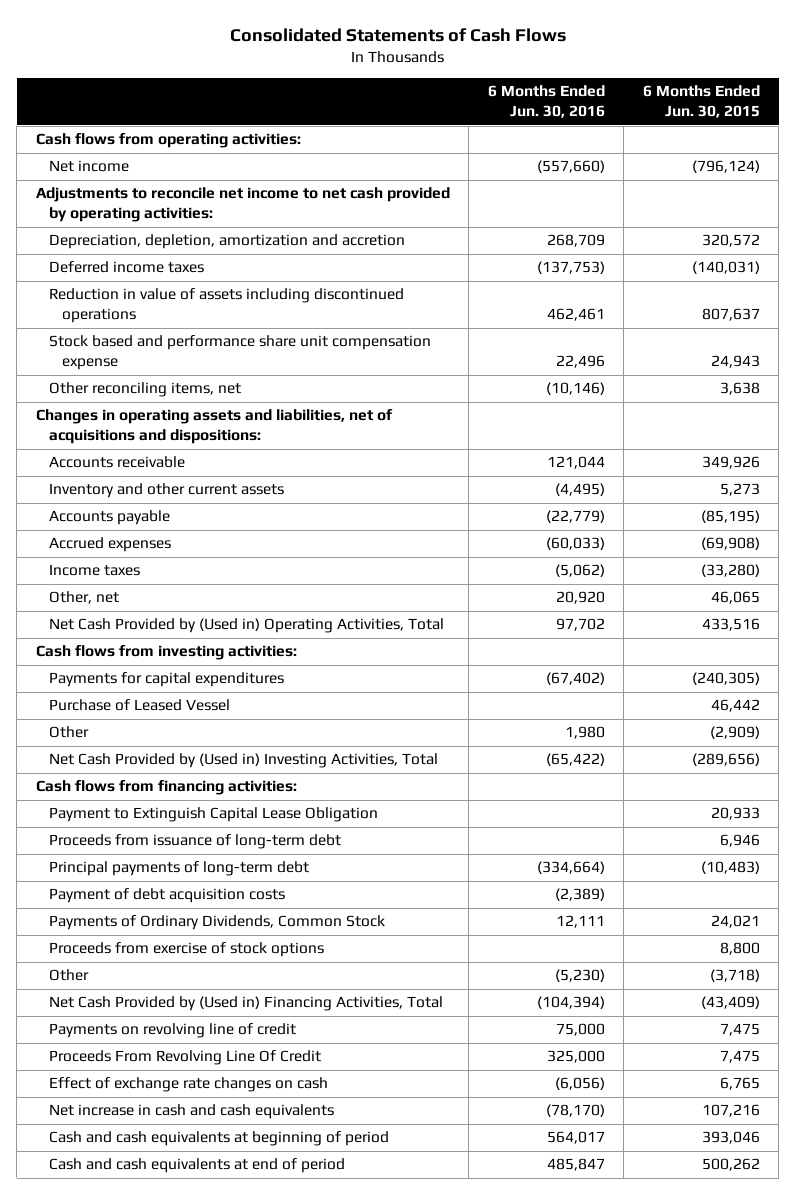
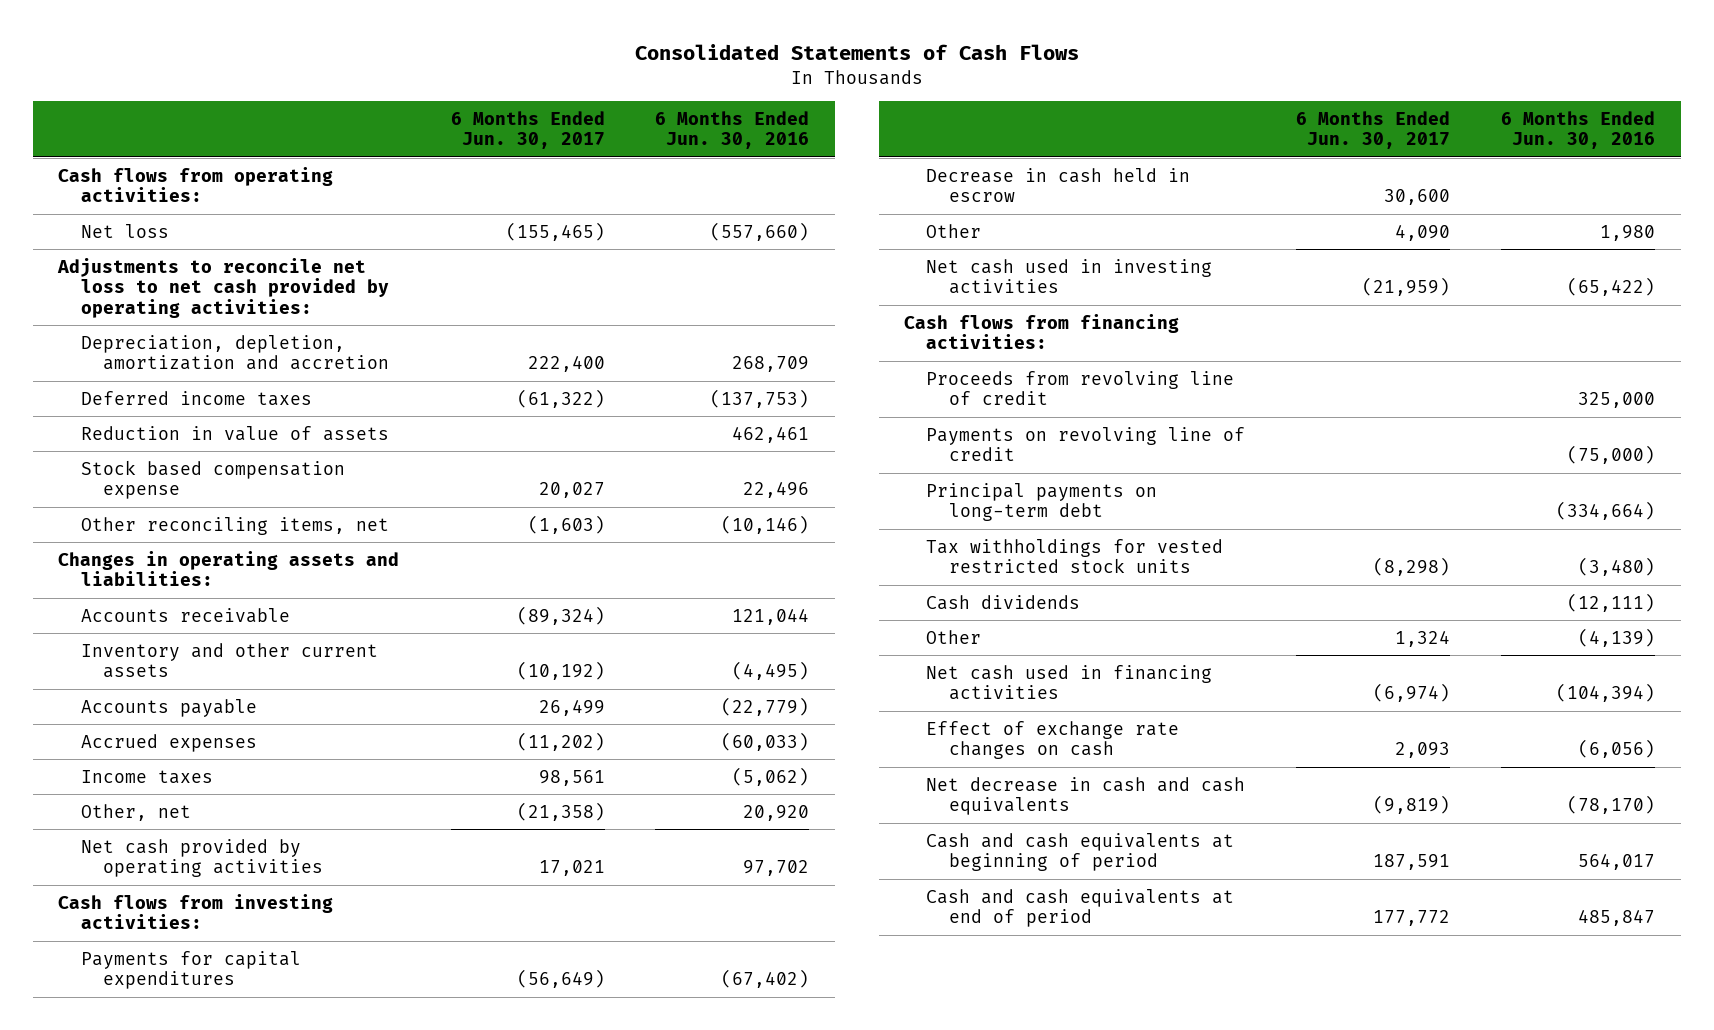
- | 6 Months Ended Jun. 30, 2016 | 6 Months Ended Jun. 30, 2015
+ | 6 Months Ended Jun. 30, 2017 | 6 Months Ended Jun. 30, 2016
- Net income | (557,660) | (796,124)
- Adjustments to reconcile net income to net cash provided by operating activities:
+ Net loss | (155,465) | (557,660)
+ Adjustments to reconcile net loss to net cash provided by operating activities:
- Reduction in value of assets including discontinued operations | 462,461 | 807,637
- Stock based and performance share unit compensation expense | 22,496 | 24,943
+ Reduction in value of assets | | 462,461
+ Stock based compensation expense | 20,027 | 22,496
- Changes in operating assets and liabilities, net of acquisitions and dispositions:
+ Changes in operating assets and liabilities:
- Net Cash Provided by (Used in) Operating Activities, Total | 97,702 | 433,516
+ Net cash provided by operating activities | 17,021 | 97,702
- Purchase of Leased Vessel | | 46,442
+ Decrease in cash held in escrow | 30,600 |
- Net Cash Provided by (Used in) Investing Activities, Total | (65,422) | (289,656)
+ Net cash used in investing activities | (21,959) | (65,422)
- Payment to Extinguish Capital Lease Obligation | | 20,933
- Proceeds from issuance of long-term debt | | 6,946
- Principal payments of long-term debt | (334,664) | (10,483)
- Payment of debt acquisition costs | (2,389) |
- Payments of Ordinary Dividends, Common Stock | 12,111 | 24,021
- Proceeds from exercise of stock options | | 8,800
- Other | (5,230) | (3,718)
- Net Cash Provided by (Used in) Financing Activities, Total | (104,394) | (43,409)
- Payments on revolving line of credit | 75,000 | 7,475
- Proceeds From Revolving Line Of Credit | 325,000 | 7,475
+ Proceeds from revolving line of credit | | 325,000
+ Payments on revolving line of credit | | (75,000)
+ Principal payments on long-term debt | | (334,664)
+ Tax withholdings for vested restricted stock units | (8,298) | (3,480)
+ Cash dividends | | (12,111)
+ Other | 1,324 | (4,139)
+ Net cash used in financing activities | (6,974) | (104,394)
- Net increase in cash and cash equivalents | (78,170) | 107,216
+ Net decrease in cash and cash equivalents | (9,819) | (78,170)

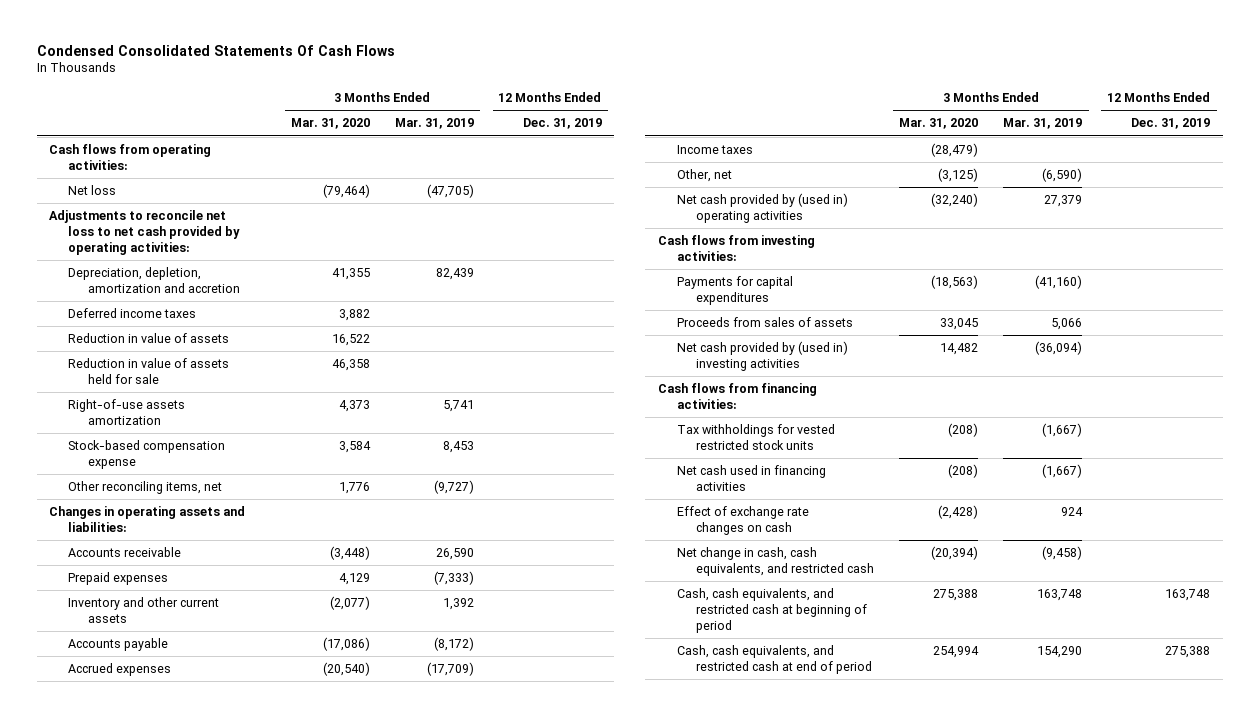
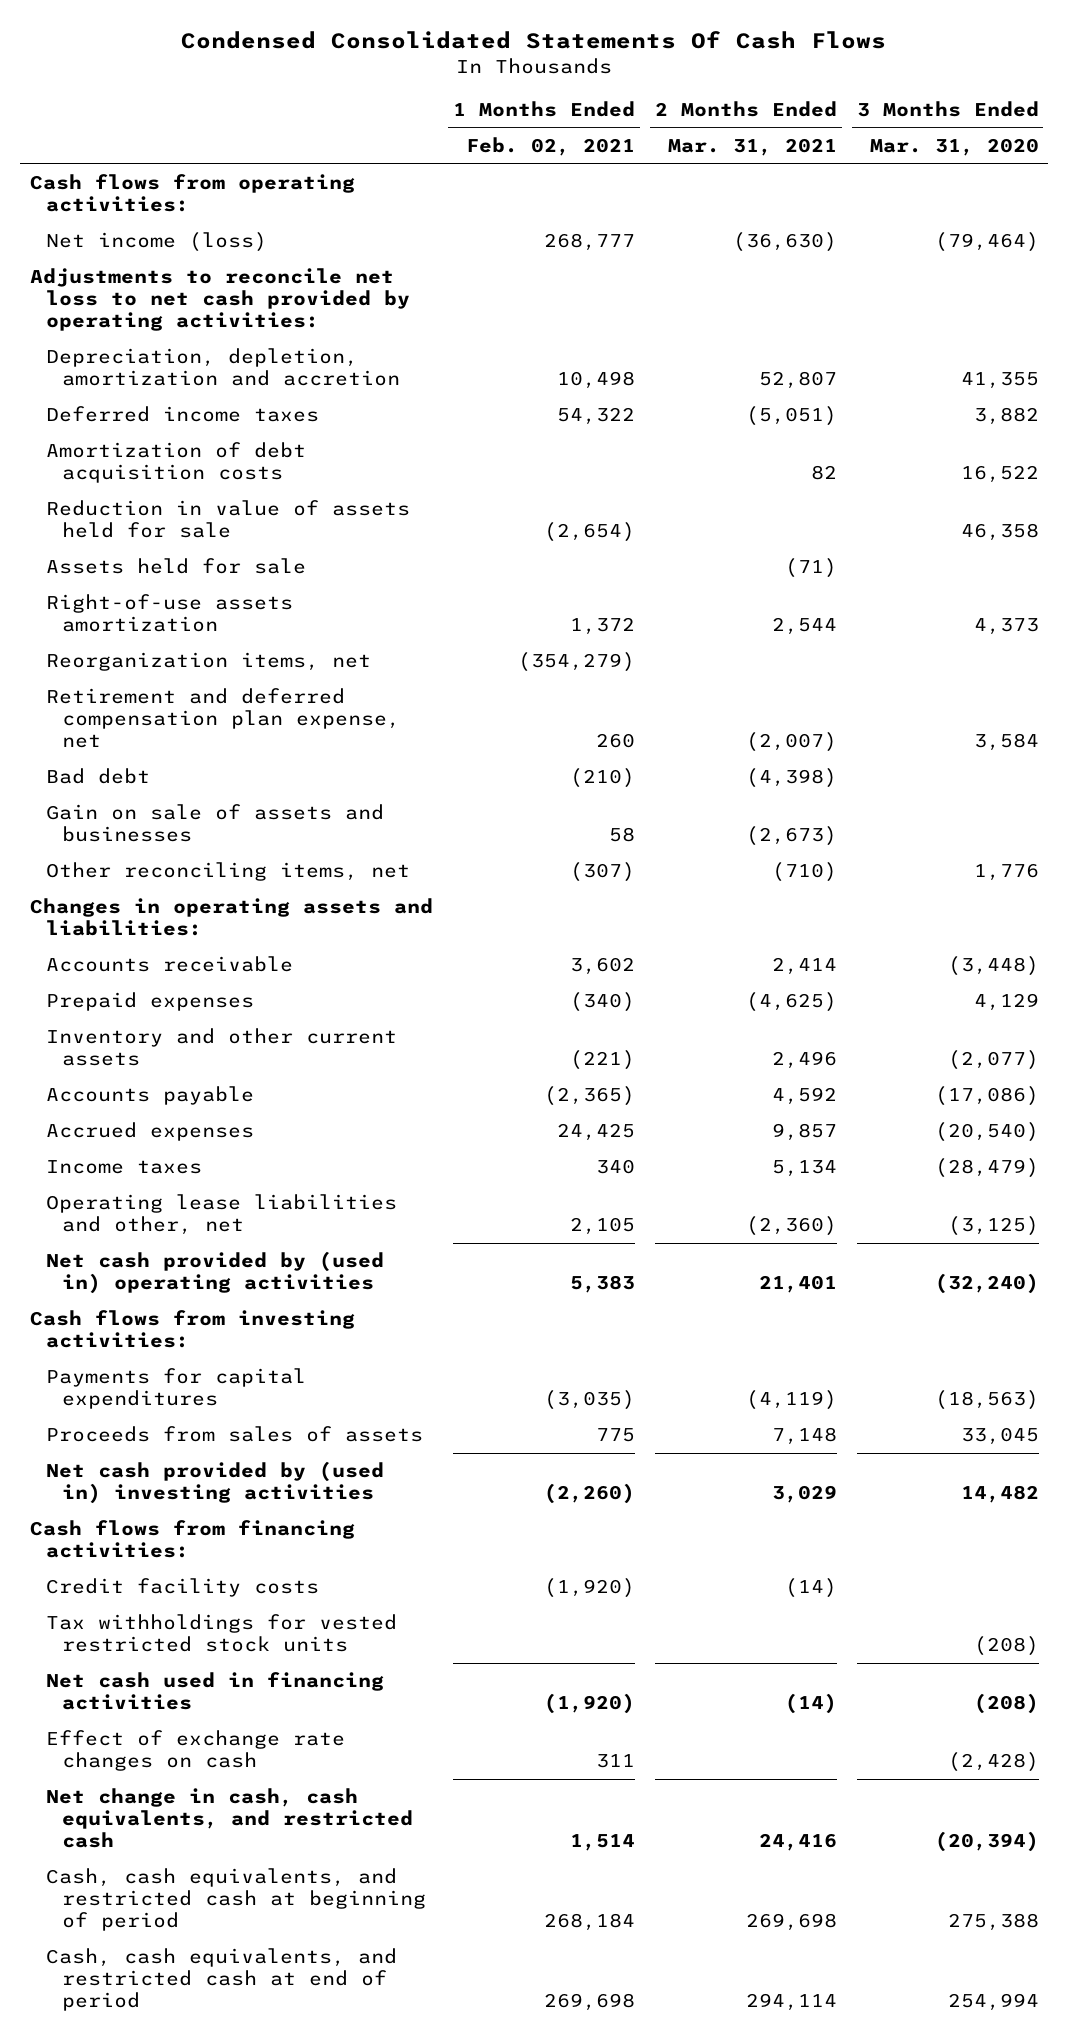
- | 3 Months Ended Mar. 31, 2020 | 3 Months Ended Mar. 31, 2019 | 12 Months Ended Dec. 31, 2019
+ | 1 Months Ended Feb. 02, 2021 | 2 Months Ended Mar. 31, 2021 | 3 Months Ended Mar. 31, 2020
- Net loss | (79,464) | (47,705) |
+ Net income (loss) | 268,777 | (36,630) | (79,464)
- Reduction in value of assets | 16,522 | |
+ Amortization of debt acquisition costs | | 82 | 16,522
+ Assets held for sale | | (71) |
- Stock-based compensation expense | 3,584 | 8,453 |
+ Reorganization items, net | (354,279) | |
+ Retirement and deferred compensation plan expense, net | 260 | (2,007) | 3,584
+ Bad debt | (210) | (4,398) |
+ Gain on sale of assets and businesses | 58 | (2,673) |
- Other, net | (3,125) | (6,590) |
+ Operating lease liabilities and other, net | 2,105 | (2,360) | (3,125)
+ Credit facility costs | (1,920) | (14) |

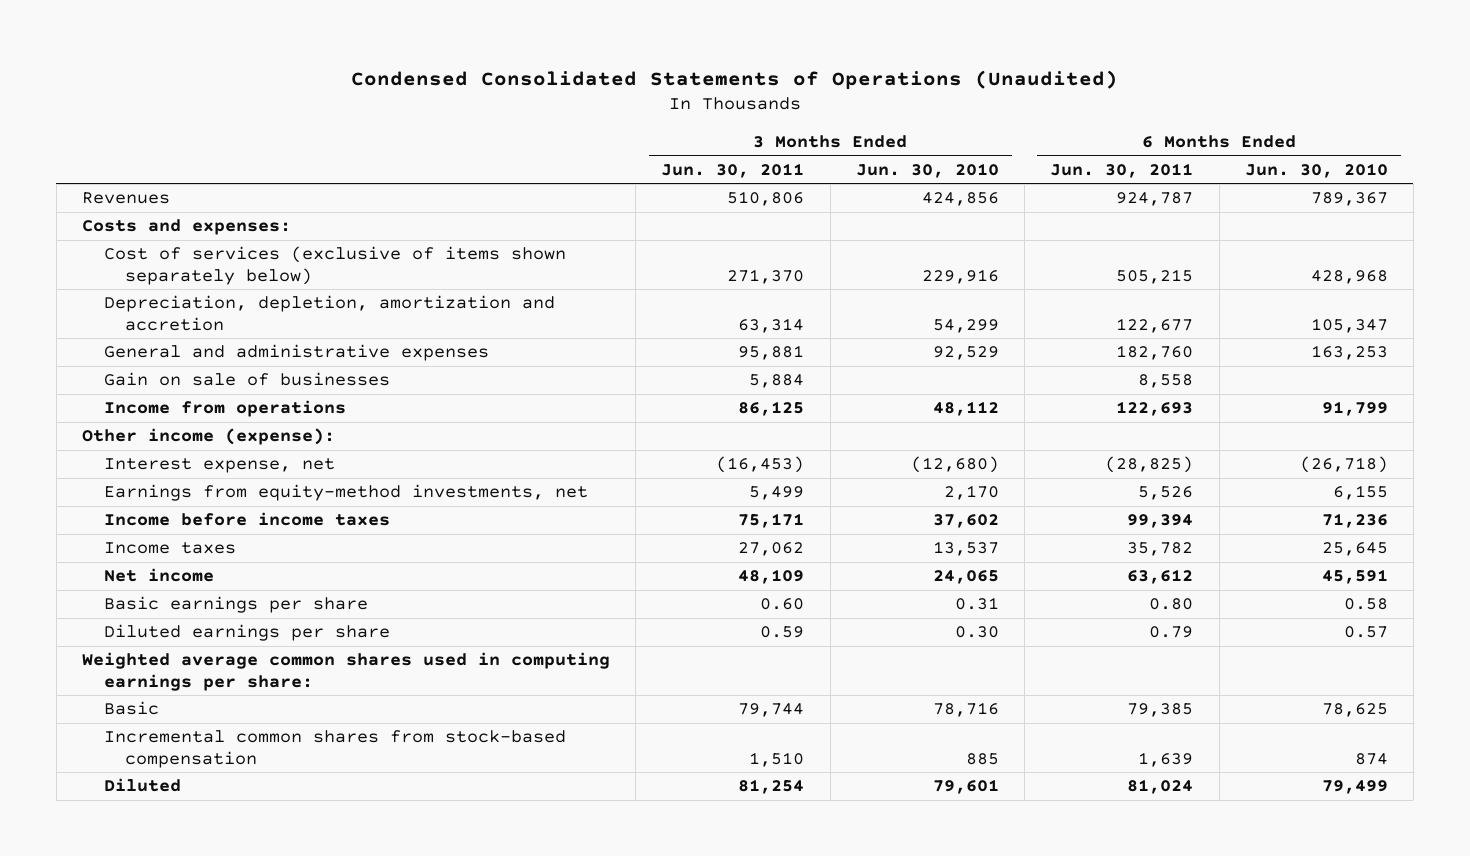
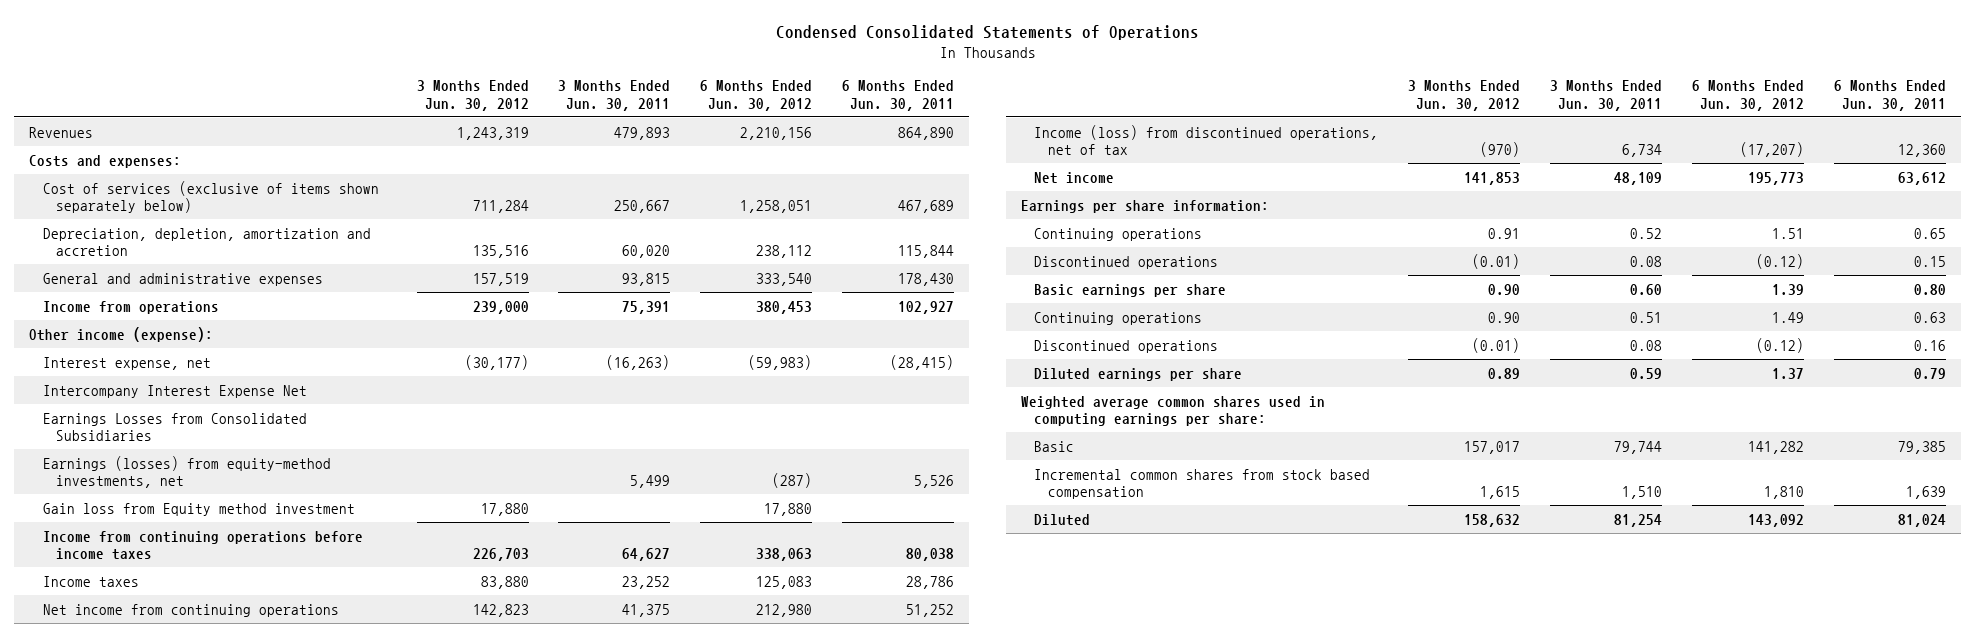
- Condensed Consolidated Statements of Operations (Unaudited)
+ Condensed Consolidated Statements of Operations
- | 3 Months Ended Jun. 30, 2011 | 3 Months Ended Jun. 30, 2010 | 6 Months Ended Jun. 30, 2011 | 6 Months Ended Jun. 30, 2010
+ | 3 Months Ended Jun. 30, 2012 | 3 Months Ended Jun. 30, 2011 | 6 Months Ended Jun. 30, 2012 | 6 Months Ended Jun. 30, 2011
- Revenues | 510,806 | 424,856 | 924,787 | 789,367
+ Revenues | 1,243,319 | 479,893 | 2,210,156 | 864,890
- Cost of services (exclusive of items shown separately below) | 271,370 | 229,916 | 505,215 | 428,968
- Depreciation, depletion, amortization and accretion | 63,314 | 54,299 | 122,677 | 105,347
- General and administrative expenses | 95,881 | 92,529 | 182,760 | 163,253
- Gain on sale of businesses | 5,884 | | 8,558 |
- Income from operations | 86,125 | 48,112 | 122,693 | 91,799
+ Cost of services (exclusive of items shown separately below) | 711,284 | 250,667 | 1,258,051 | 467,689
+ Depreciation, depletion, amortization and accretion | 135,516 | 60,020 | 238,112 | 115,844
+ General and administrative expenses | 157,519 | 93,815 | 333,540 | 178,430
+ Income from operations | 239,000 | 75,391 | 380,453 | 102,927
- Interest expense, net | (16,453) | (12,680) | (28,825) | (26,718)
- Earnings from equity-method investments, net | 5,499 | 2,170 | 5,526 | 6,155
- Income before income taxes | 75,171 | 37,602 | 99,394 | 71,236
- Income taxes | 27,062 | 13,537 | 35,782 | 25,645
+ Interest expense, net | (30,177) | (16,263) | (59,983) | (28,415)
+ Intercompany Interest Expense Net
+ Earnings Losses from Consolidated Subsidiaries
+ Earnings (losses) from equity-method investments, net | | 5,499 | (287) | 5,526
+ Gain loss from Equity method investment | 17,880 | | 17,880 |
+ Income from continuing operations before income taxes | 226,703 | 64,627 | 338,063 | 80,038
+ Income taxes | 83,880 | 23,252 | 125,083 | 28,786
+ Net income from continuing operations | 142,823 | 41,375 | 212,980 | 51,252
+ Income (loss) from discontinued operations, net of tax | (970) | 6,734 | (17,207) | 12,360
+ Earnings per share information:
+ Continuing operations | 0.91 | 0.52 | 1.51 | 0.65
+ Discontinued operations | (0.01) | 0.08 | (0.12) | 0.15
+ Continuing operations | 0.90 | 0.51 | 1.49 | 0.63
+ Discontinued operations | (0.01) | 0.08 | (0.12) | 0.16
- Incremental common shares from stock-based compensation | 1,510 | 885 | 1,639 | 874
+ Incremental common shares from stock based compensation | 1,615 | 1,510 | 1,810 | 1,639

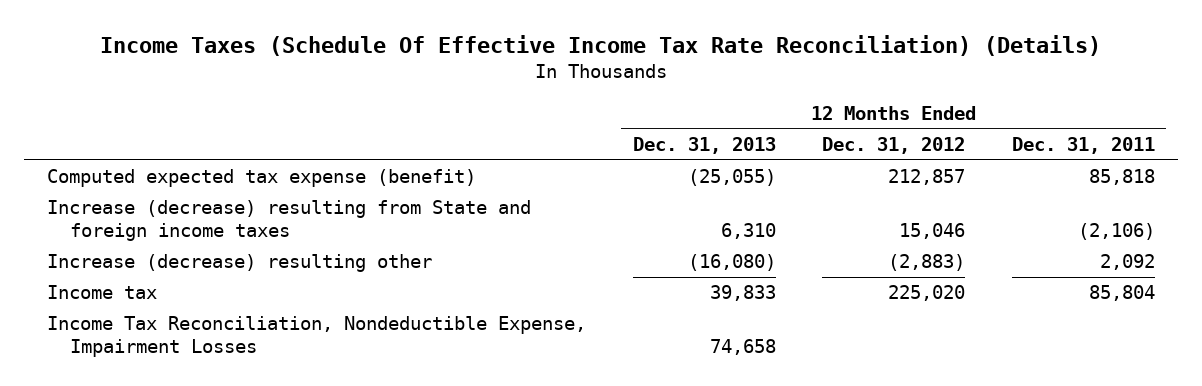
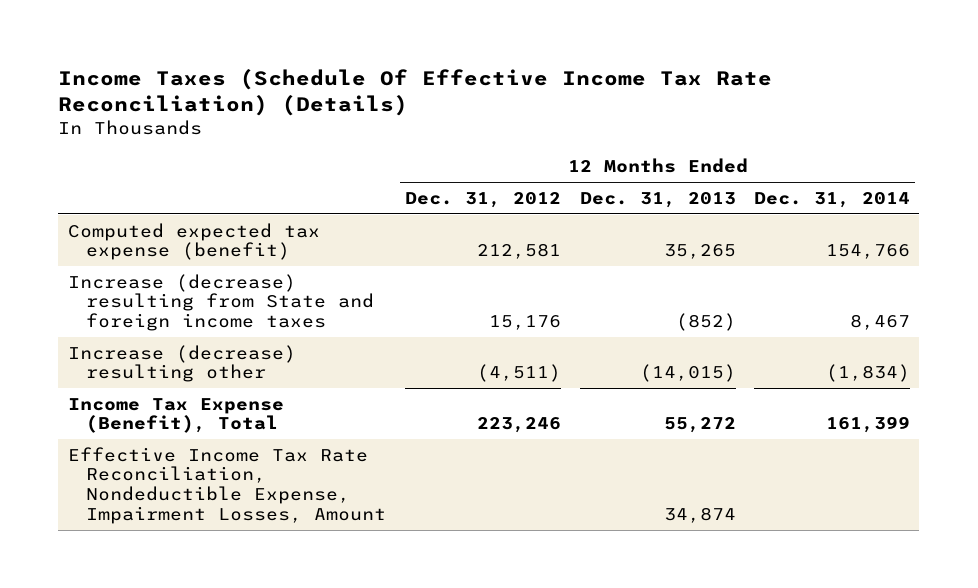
- | 12 Months Ended Dec. 31, 2013 | 12 Months Ended Dec. 31, 2012 | 12 Months Ended Dec. 31, 2011
+ | 12 Months Ended Dec. 31, 2012 | 12 Months Ended Dec. 31, 2013 | 12 Months Ended Dec. 31, 2014
- Computed expected tax expense (benefit) | (25,055) | 212,857 | 85,818
- Increase (decrease) resulting from State and foreign income taxes | 6,310 | 15,046 | (2,106)
- Increase (decrease) resulting other | (16,080) | (2,883) | 2,092
- Income tax | 39,833 | 225,020 | 85,804
- Income Tax Reconciliation, Nondeductible Expense, Impairment Losses | 74,658 | |
+ Computed expected tax expense (benefit) | 212,581 | 35,265 | 154,766
+ Increase (decrease) resulting from State and foreign income taxes | 15,176 | (852) | 8,467
+ Increase (decrease) resulting other | (4,511) | (14,015) | (1,834)
+ Income Tax Expense (Benefit), Total | 223,246 | 55,272 | 161,399
+ Effective Income Tax Rate Reconciliation, Nondeductible Expense, Impairment Losses, Amount | | 34,874 |

